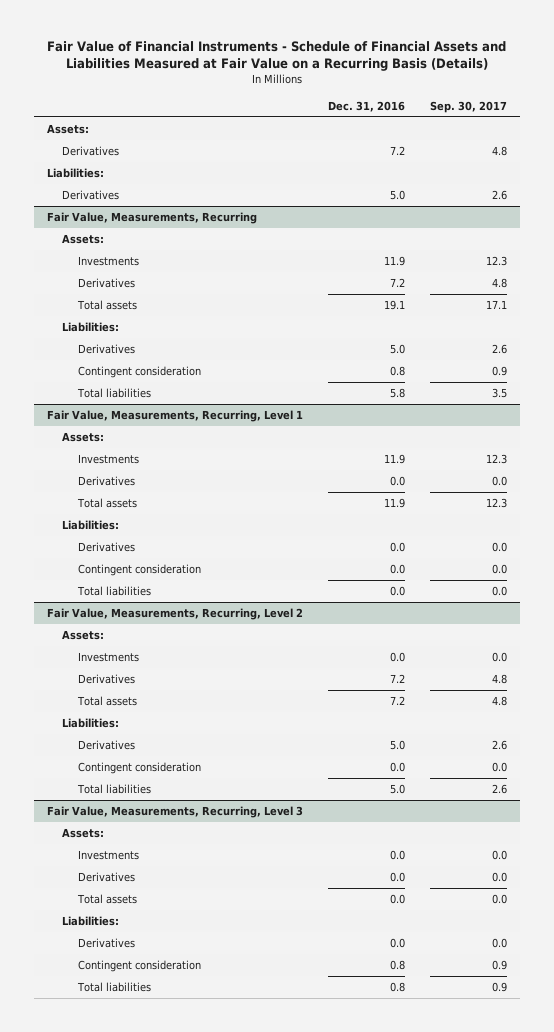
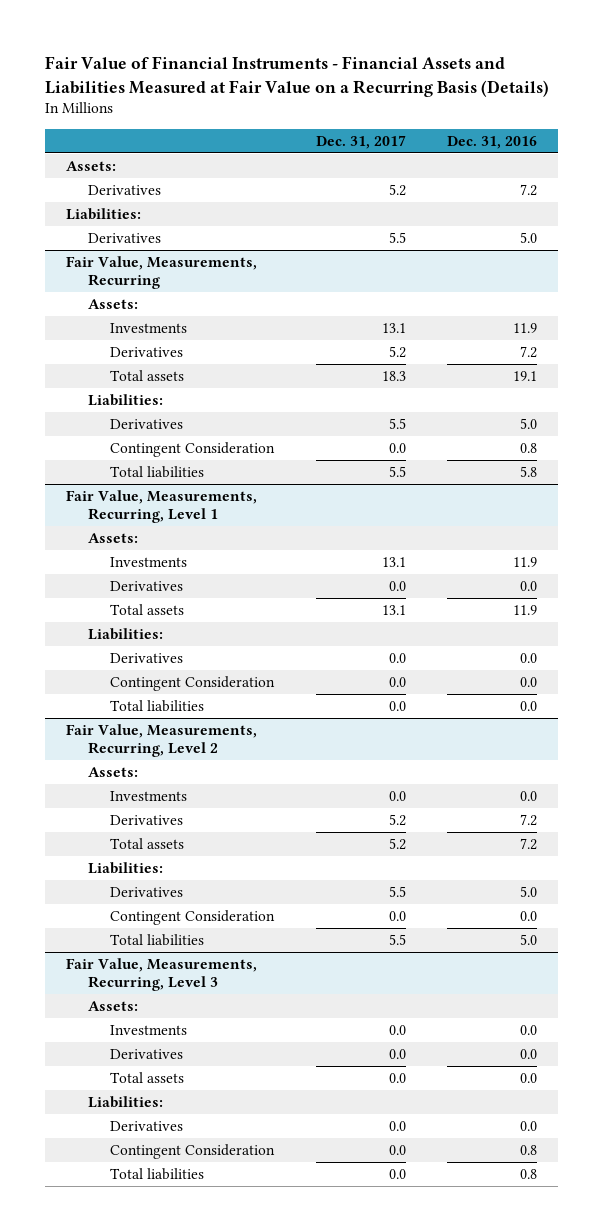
- Fair Value of Financial Instruments - Schedule of Financial Assets and Liabilities Measured at Fair Value on a Recurring Basis (Details)
+ Fair Value of Financial Instruments - Financial Assets and Liabilities Measured at Fair Value on a Recurring Basis (Details)
- | Dec. 31, 2016 | Sep. 30, 2017
+ | Dec. 31, 2017 | Dec. 31, 2016
@ Fair Value, Measurements, Recurring
- Contingent consideration | 0.8 | 0.9
+ Contingent Consideration | 0.0 | 0.8
@ Fair Value, Measurements, Recurring, Level 1
- Contingent consideration | 0.0 | 0.0
+ Contingent Consideration | 0.0 | 0.0
@ Fair Value, Measurements, Recurring, Level 2
- Contingent consideration | 0.0 | 0.0
+ Contingent Consideration | 0.0 | 0.0
@ Fair Value, Measurements, Recurring, Level 3
- Contingent consideration | 0.8 | 0.9
+ Contingent Consideration | 0.0 | 0.8

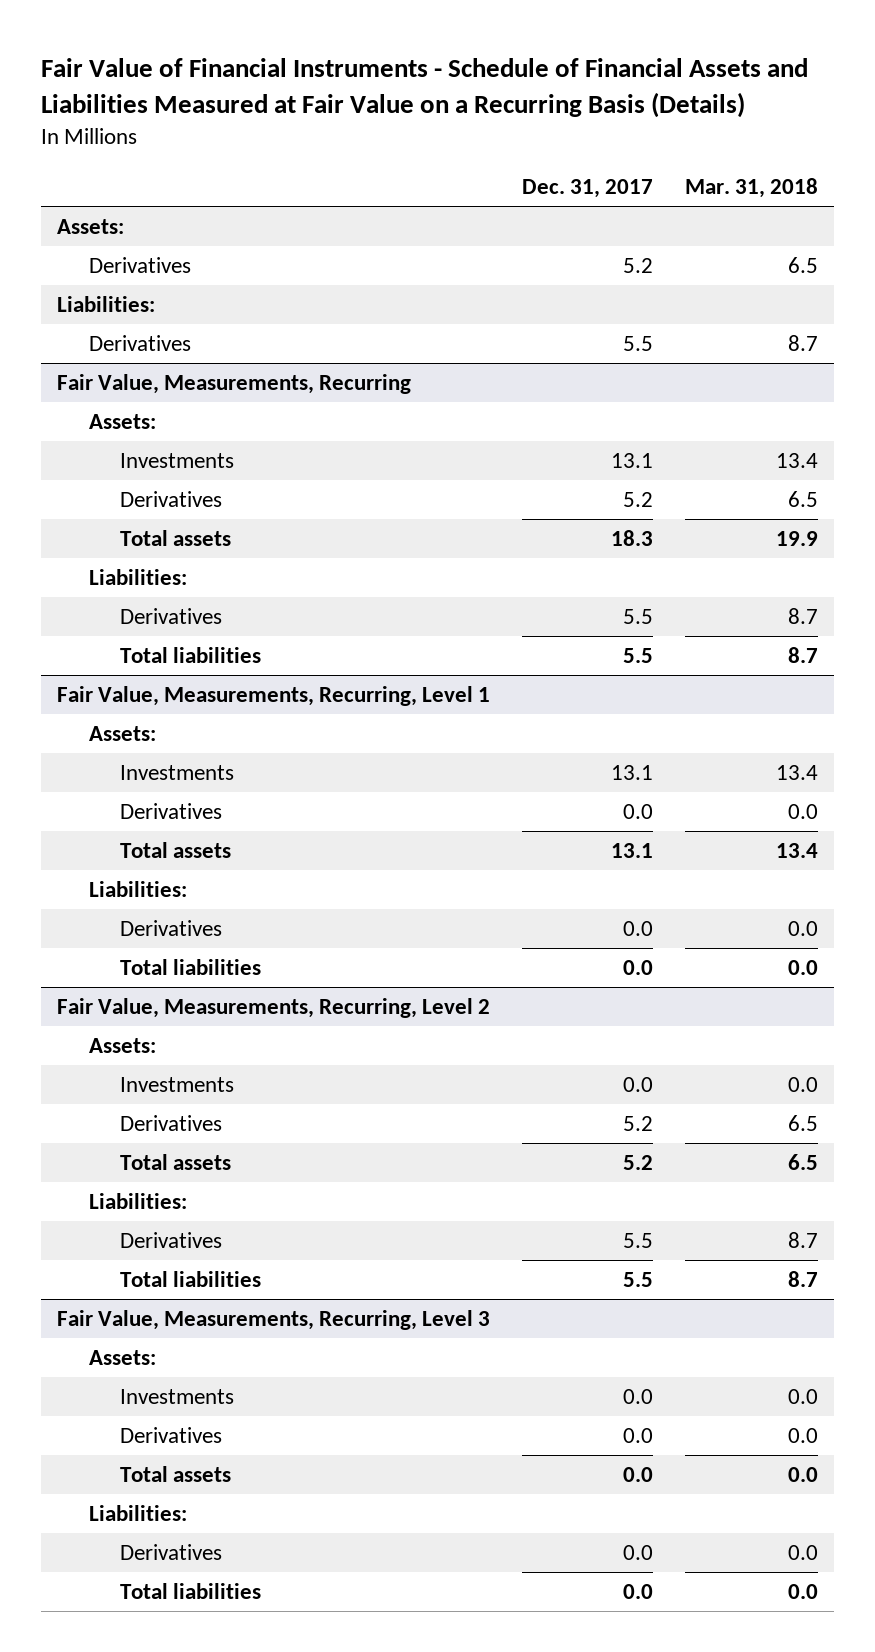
- Fair Value of Financial Instruments - Financial Assets and Liabilities Measured at Fair Value on a Recurring Basis (Details)
+ Fair Value of Financial Instruments - Schedule of Financial Assets and Liabilities Measured at Fair Value on a Recurring Basis (Details)
- | Dec. 31, 2017 | Dec. 31, 2016
+ | Dec. 31, 2017 | Mar. 31, 2018
@ Fair Value, Measurements, Recurring
- Contingent Consideration | 0.0 | 0.8
@ Fair Value, Measurements, Recurring, Level 1
- Contingent Consideration | 0.0 | 0.0
@ Fair Value, Measurements, Recurring, Level 2
- Contingent Consideration | 0.0 | 0.0
@ Fair Value, Measurements, Recurring, Level 3
- Contingent Consideration | 0.0 | 0.8

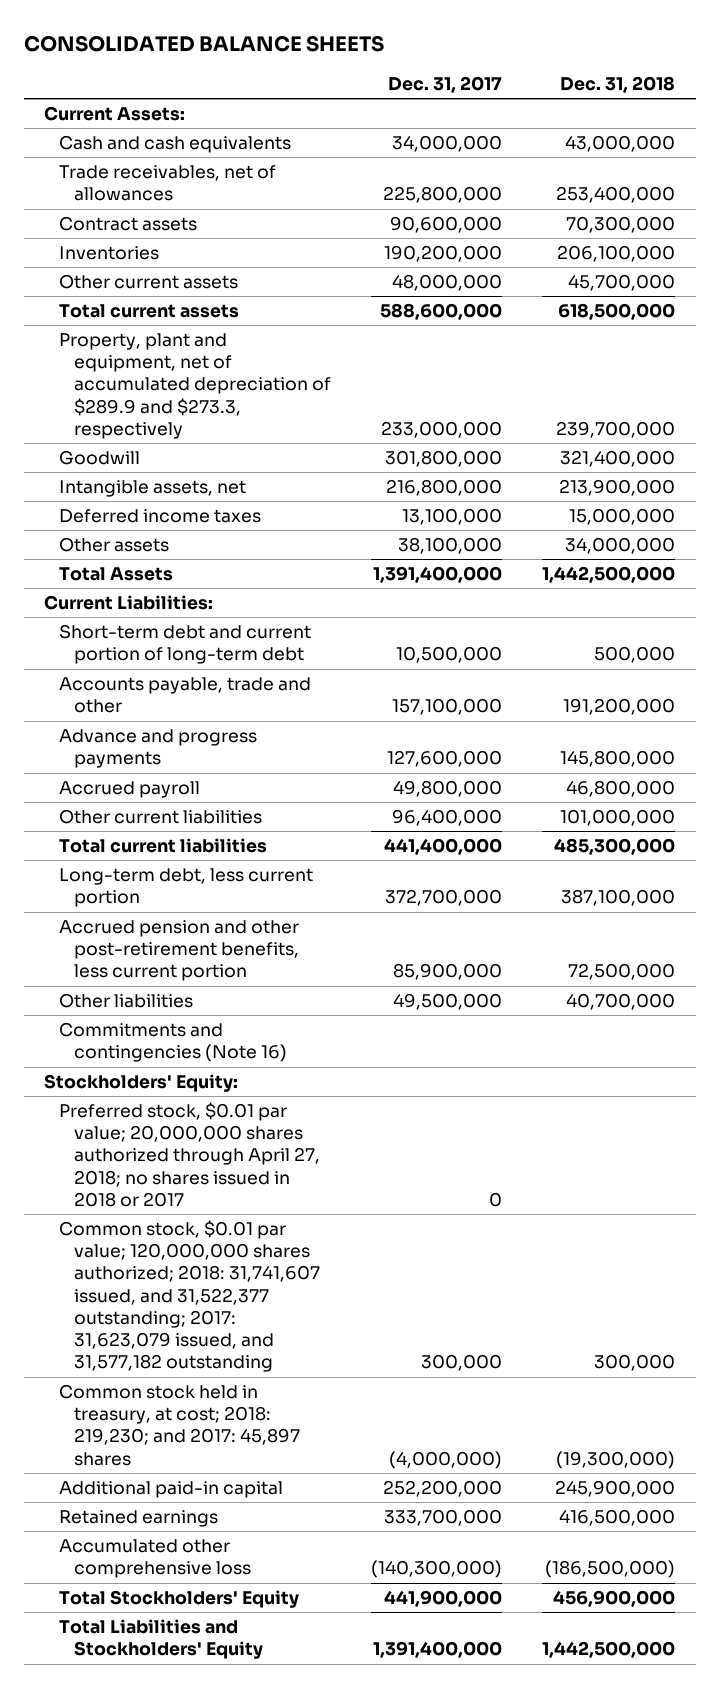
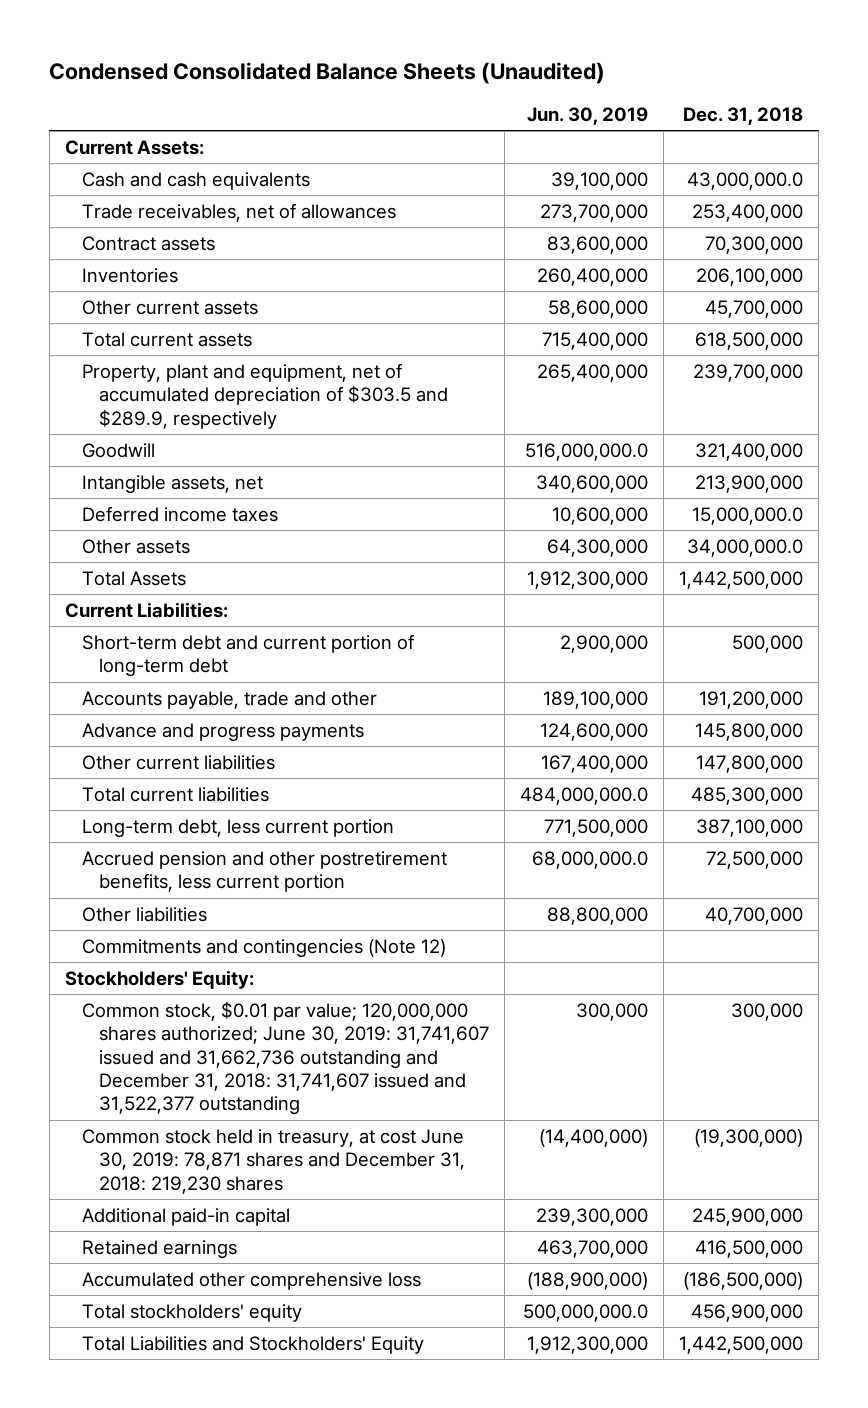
- CONSOLIDATED BALANCE SHEETS
+ Condensed Consolidated Balance Sheets (Unaudited)
- | Dec. 31, 2017 | Dec. 31, 2018
+ | Jun. 30, 2019 | Dec. 31, 2018
- Cash and cash equivalents | 34,000,000 | 43,000,000
+ Cash and cash equivalents | 39,100,000 | 43,000,000.0
- Property, plant and equipment, net of accumulated depreciation of $289.9 and $273.3, respectively | 233,000,000 | 239,700,000
+ Property, plant and equipment, net of accumulated depreciation of $303.5 and $289.9, respectively | 265,400,000 | 239,700,000
- Deferred income taxes | 13,100,000 | 15,000,000
- Other assets | 38,100,000 | 34,000,000
+ Deferred income taxes | 10,600,000 | 15,000,000.0
+ Other assets | 64,300,000 | 34,000,000.0
- Accrued payroll | 49,800,000 | 46,800,000
- Other current liabilities | 96,400,000 | 101,000,000
+ Other current liabilities | 167,400,000 | 147,800,000
- Accrued pension and other post-retirement benefits, less current portion | 85,900,000 | 72,500,000
+ Accrued pension and other postretirement benefits, less current portion | 68,000,000.0 | 72,500,000
- Commitments and contingencies (Note 16)
+ Commitments and contingencies (Note 12)
- Preferred stock, $0.01 par value; 20,000,000 shares authorized through April 27, 2018; no shares issued in 2018 or 2017 | 0 |
- Common stock, $0.01 par value; 120,000,000 shares authorized; 2018: 31,741,607 issued, and 31,522,377 outstanding; 2017: 31,623,079 issued, and 31,577,182 outstanding | 300,000 | 300,000
- Common stock held in treasury, at cost; 2018: 219,230; and 2017: 45,897 shares | (4,000,000) | (19,300,000)
+ Common stock, $0.01 par value; 120,000,000 shares authorized; June 30, 2019: 31,741,607 issued and 31,662,736 outstanding and December 31, 2018: 31,741,607 issued and 31,522,377 outstanding | 300,000 | 300,000
+ Common stock held in treasury, at cost June 30, 2019: 78,871 shares and December 31, 2018: 219,230 shares | (14,400,000) | (19,300,000)
- Total Stockholders' Equity | 441,900,000 | 456,900,000
+ Total stockholders' equity | 500,000,000.0 | 456,900,000

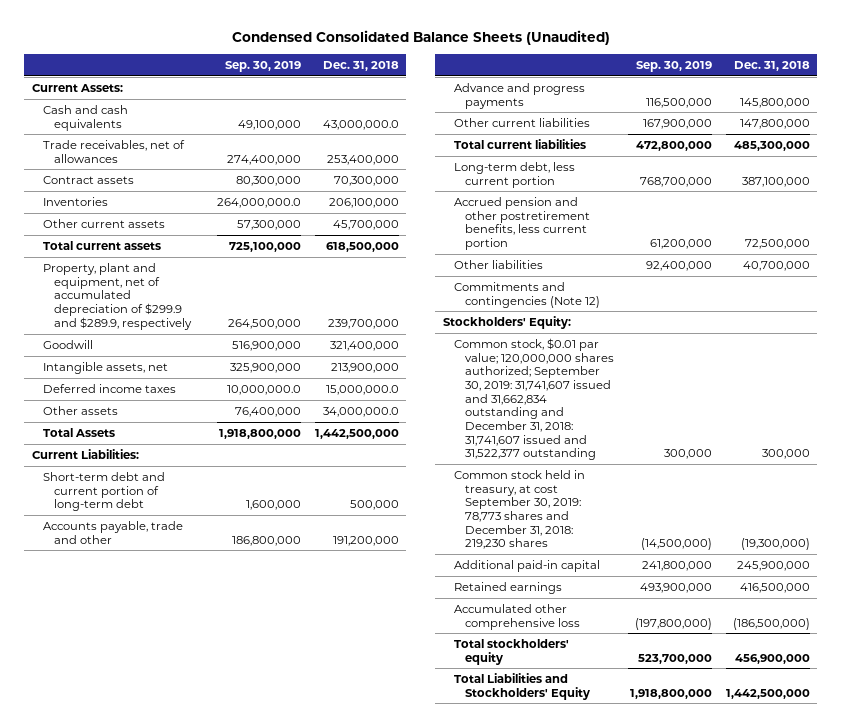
- | Jun. 30, 2019 | Dec. 31, 2018
+ | Sep. 30, 2019 | Dec. 31, 2018
- Property, plant and equipment, net of accumulated depreciation of $303.5 and $289.9, respectively | 265,400,000 | 239,700,000
+ Property, plant and equipment, net of accumulated depreciation of $299.9 and $289.9, respectively | 264,500,000 | 239,700,000
- Common stock, $0.01 par value; 120,000,000 shares authorized; June 30, 2019: 31,741,607 issued and 31,662,736 outstanding and December 31, 2018: 31,741,607 issued and 31,522,377 outstanding | 300,000 | 300,000
- Common stock held in treasury, at cost June 30, 2019: 78,871 shares and December 31, 2018: 219,230 shares | (14,400,000) | (19,300,000)
+ Common stock, $0.01 par value; 120,000,000 shares authorized; September 30, 2019: 31,741,607 issued and 31,662,834 outstanding and December 31, 2018: 31,741,607 issued and 31,522,377 outstanding | 300,000 | 300,000
+ Common stock held in treasury, at cost September 30, 2019: 78,773 shares and December 31, 2018: 219,230 shares | (14,500,000) | (19,300,000)

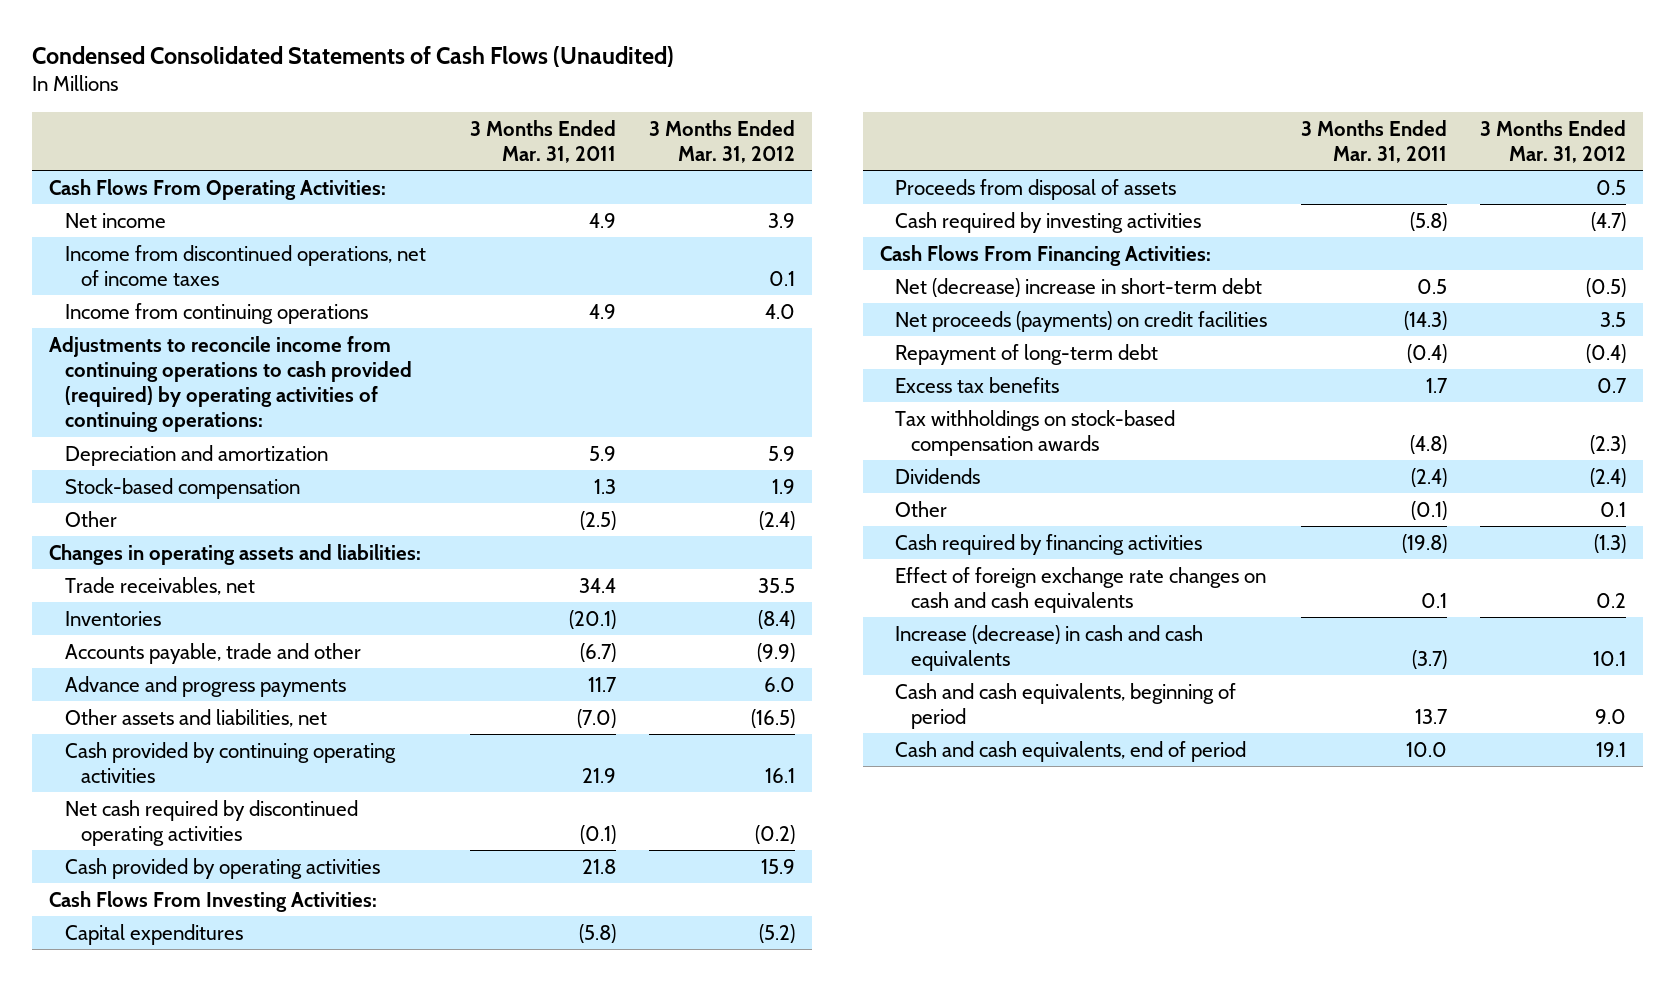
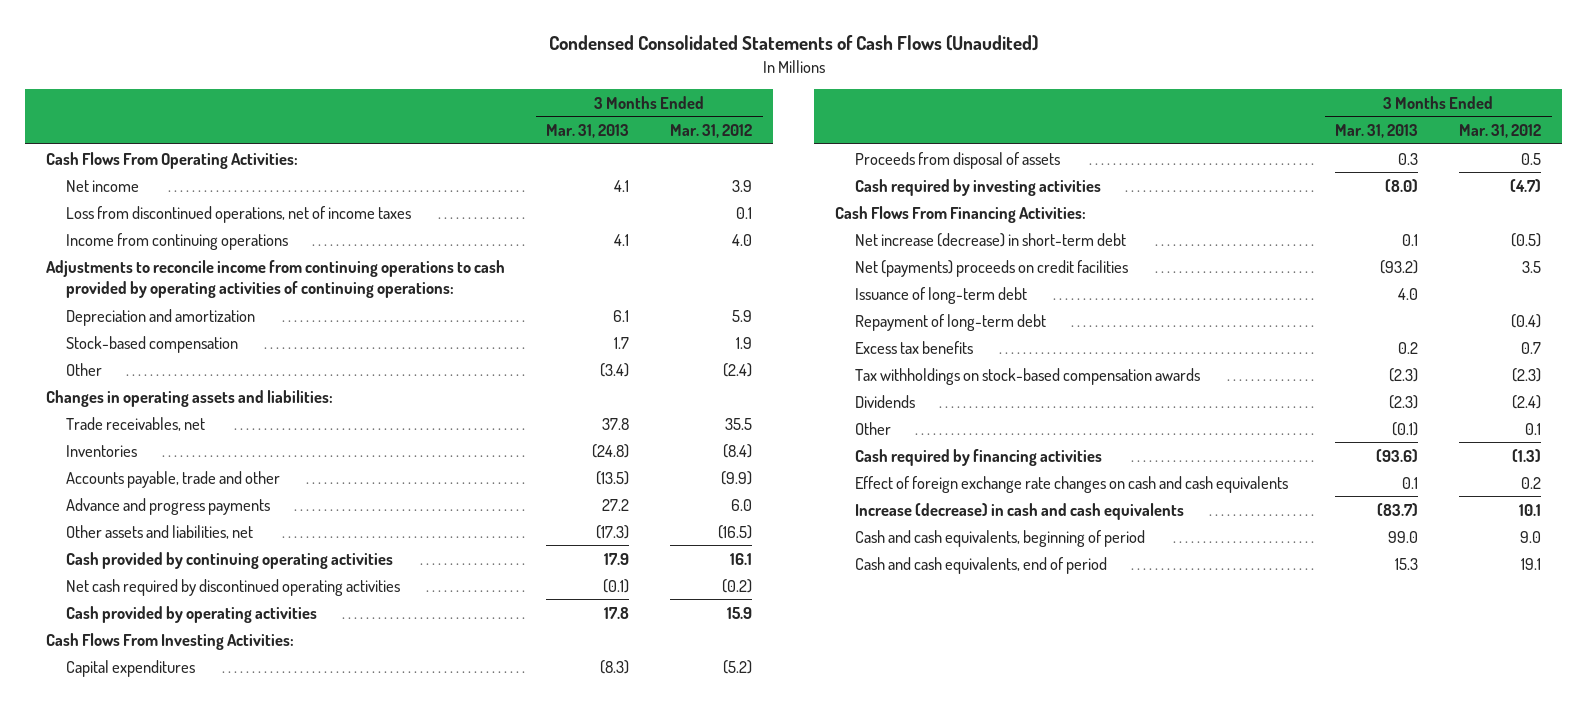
- | 3 Months Ended Mar. 31, 2011 | 3 Months Ended Mar. 31, 2012
+ | 3 Months Ended Mar. 31, 2013 | 3 Months Ended Mar. 31, 2012
- Income from discontinued operations, net of income taxes | | 0.1
+ Loss from discontinued operations, net of income taxes | | 0.1
- Adjustments to reconcile income from continuing operations to cash provided (required) by operating activities of continuing operations:
+ Adjustments to reconcile income from continuing operations to cash provided by operating activities of continuing operations:
- Net (decrease) increase in short-term debt | 0.5 | (0.5)
- Net proceeds (payments) on credit facilities | (14.3) | 3.5
+ Net increase (decrease) in short-term debt | 0.1 | (0.5)
+ Net (payments) proceeds on credit facilities | (93.2) | 3.5
+ Issuance of long-term debt | 4.0 |

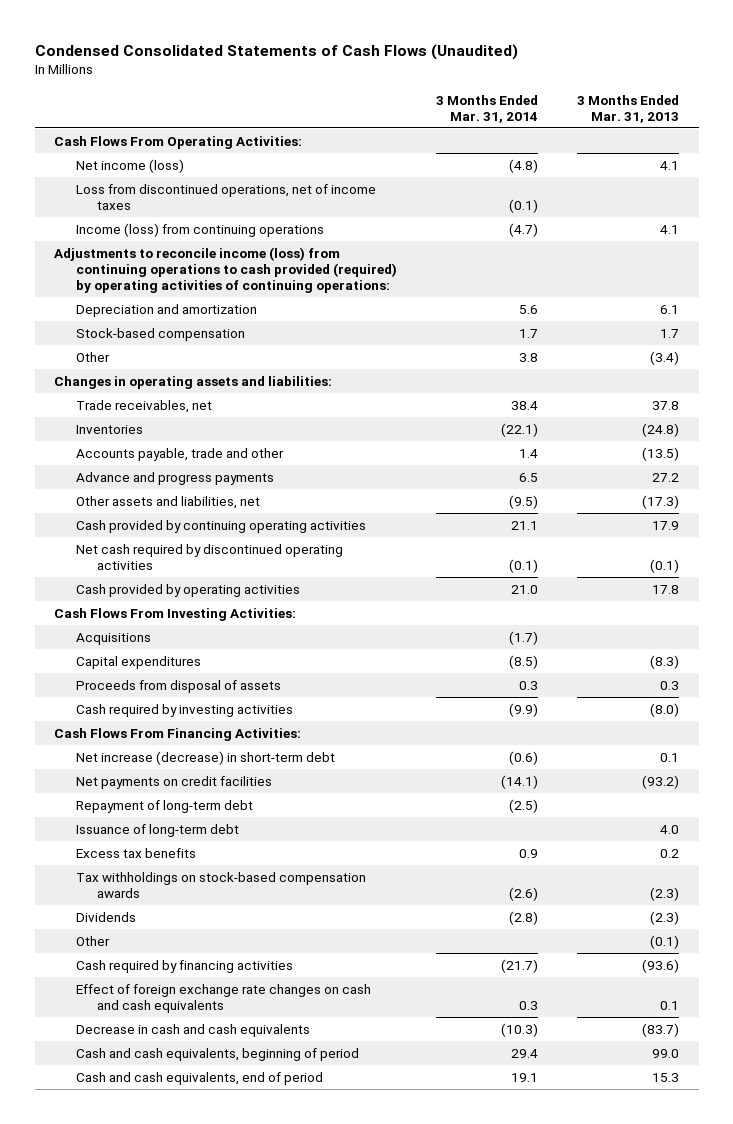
- | 3 Months Ended Mar. 31, 2013 | 3 Months Ended Mar. 31, 2012
+ | 3 Months Ended Mar. 31, 2014 | 3 Months Ended Mar. 31, 2013
- Net income | 4.1 | 3.9
+ Net income (loss) | (4.8) | 4.1
- Income from continuing operations | 4.1 | 4.0
- Adjustments to reconcile income from continuing operations to cash provided by operating activities of continuing operations:
+ Income (loss) from continuing operations | (4.7) | 4.1
+ Adjustments to reconcile income (loss) from continuing operations to cash provided (required) by operating activities of continuing operations:
+ Acquisitions | (1.7) |
- Net (payments) proceeds on credit facilities | (93.2) | 3.5
+ Net payments on credit facilities | (14.1) | (93.2)
moved down: Issuance of long-term debt | | 4.0
- Increase (decrease) in cash and cash equivalents | (83.7) | 10.1
+ Decrease in cash and cash equivalents | (10.3) | (83.7)

